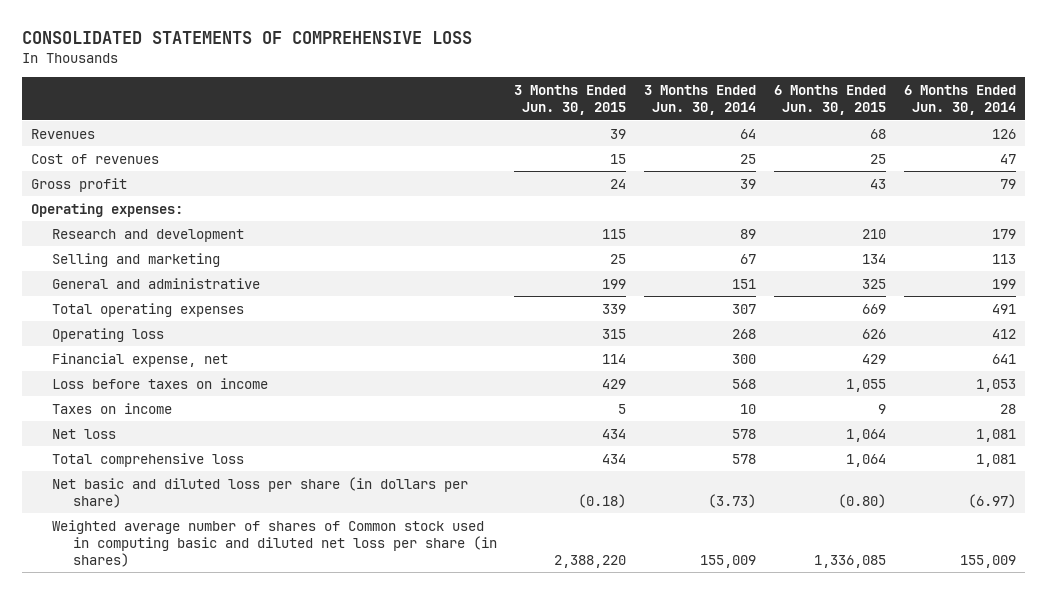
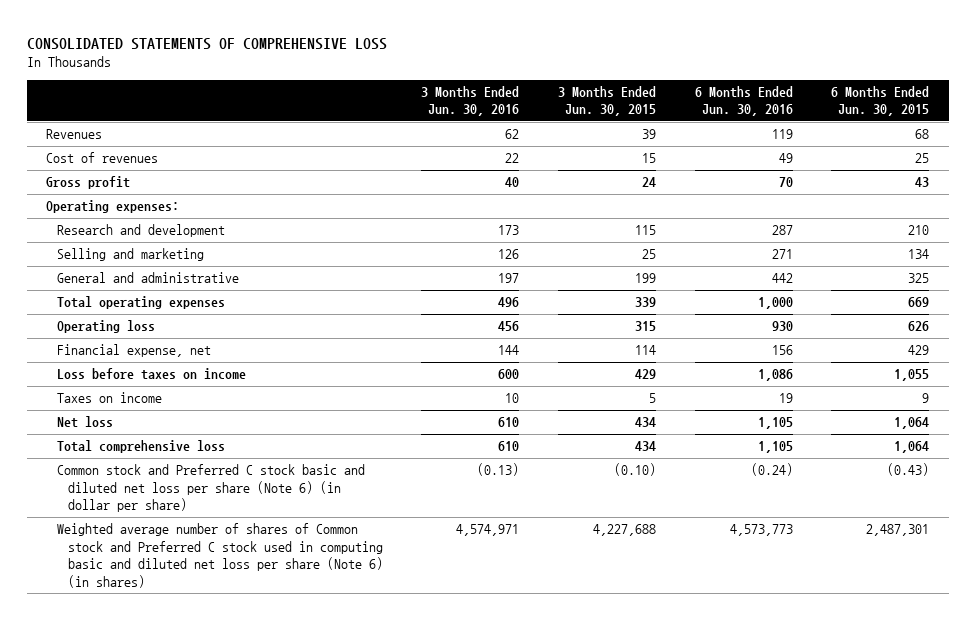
- | 3 Months Ended Jun. 30, 2015 | 3 Months Ended Jun. 30, 2014 | 6 Months Ended Jun. 30, 2015 | 6 Months Ended Jun. 30, 2014
+ | 3 Months Ended Jun. 30, 2016 | 3 Months Ended Jun. 30, 2015 | 6 Months Ended Jun. 30, 2016 | 6 Months Ended Jun. 30, 2015
- Net basic and diluted loss per share (in dollars per share) | (0.18) | (3.73) | (0.80) | (6.97)
- Weighted average number of shares of Common stock used in computing basic and diluted net loss per share (in shares) | 2,388,220 | 155,009 | 1,336,085 | 155,009
+ Common stock and Preferred C stock basic and diluted net loss per share (Note 6) (in dollar per share) | (0.13) | (0.10) | (0.24) | (0.43)
+ Weighted average number of shares of Common stock and Preferred C stock used in computing basic and diluted net loss per share (Note 6) (in shares) | 4,574,971 | 4,227,688 | 4,573,773 | 2,487,301

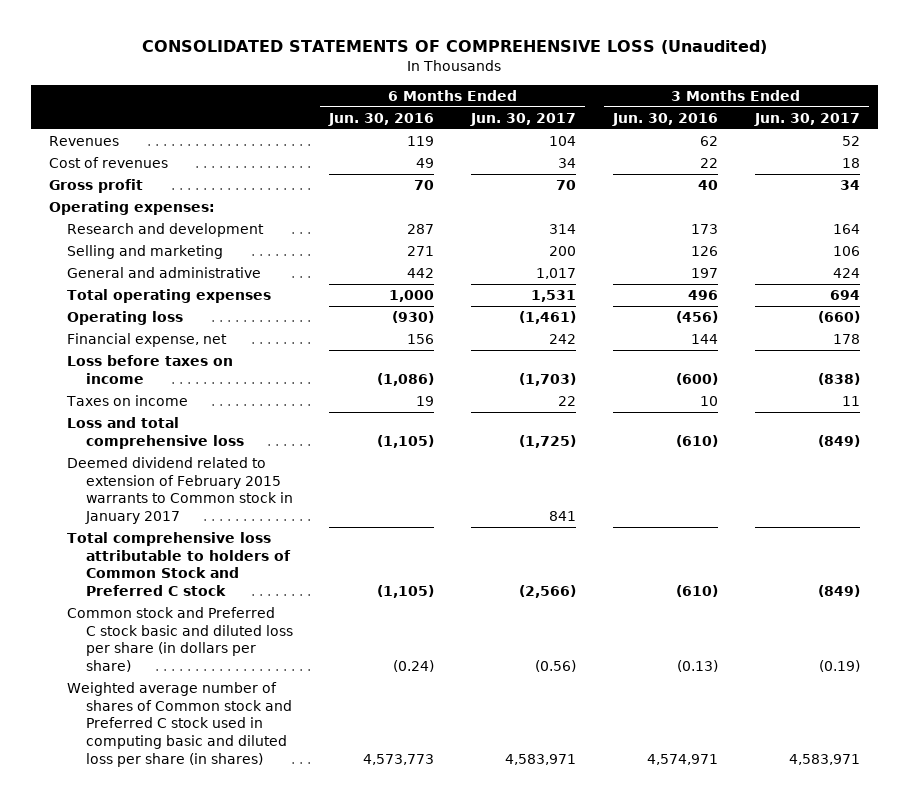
- CONSOLIDATED STATEMENTS OF COMPREHENSIVE LOSS
+ CONSOLIDATED STATEMENTS OF COMPREHENSIVE LOSS (Unaudited)
- | 3 Months Ended Jun. 30, 2016 | 3 Months Ended Jun. 30, 2015 | 6 Months Ended Jun. 30, 2016 | 6 Months Ended Jun. 30, 2015
+ | 6 Months Ended Jun. 30, 2016 | 6 Months Ended Jun. 30, 2017 | 3 Months Ended Jun. 30, 2016 | 3 Months Ended Jun. 30, 2017
- Operating loss | 456 | 315 | 930 | 626
+ Operating loss | (930) | (1,461) | (456) | (660)
- Loss before taxes on income | 600 | 429 | 1,086 | 1,055
+ Loss before taxes on income | (1,086) | (1,703) | (600) | (838)
- Net loss | 610 | 434 | 1,105 | 1,064
- Total comprehensive loss | 610 | 434 | 1,105 | 1,064
- Common stock and Preferred C stock basic and diluted net loss per share (Note 6) (in dollar per share) | (0.13) | (0.10) | (0.24) | (0.43)
- Weighted average number of shares of Common stock and Preferred C stock used in computing basic and diluted net loss per share (Note 6) (in shares) | 4,574,971 | 4,227,688 | 4,573,773 | 2,487,301
+ Loss and total comprehensive loss | (1,105) | (1,725) | (610) | (849)
+ Deemed dividend related to extension of February 2015 warrants to Common stock in January 2017 | | 841 | |
+ Total comprehensive loss attributable to holders of Common Stock and Preferred C stock | (1,105) | (2,566) | (610) | (849)
+ Common stock and Preferred C stock basic and diluted loss per share (in dollars per share) | (0.24) | (0.56) | (0.13) | (0.19)
+ Weighted average number of shares of Common stock and Preferred C stock used in computing basic and diluted loss per share (in shares) | 4,573,773 | 4,583,971 | 4,574,971 | 4,583,971

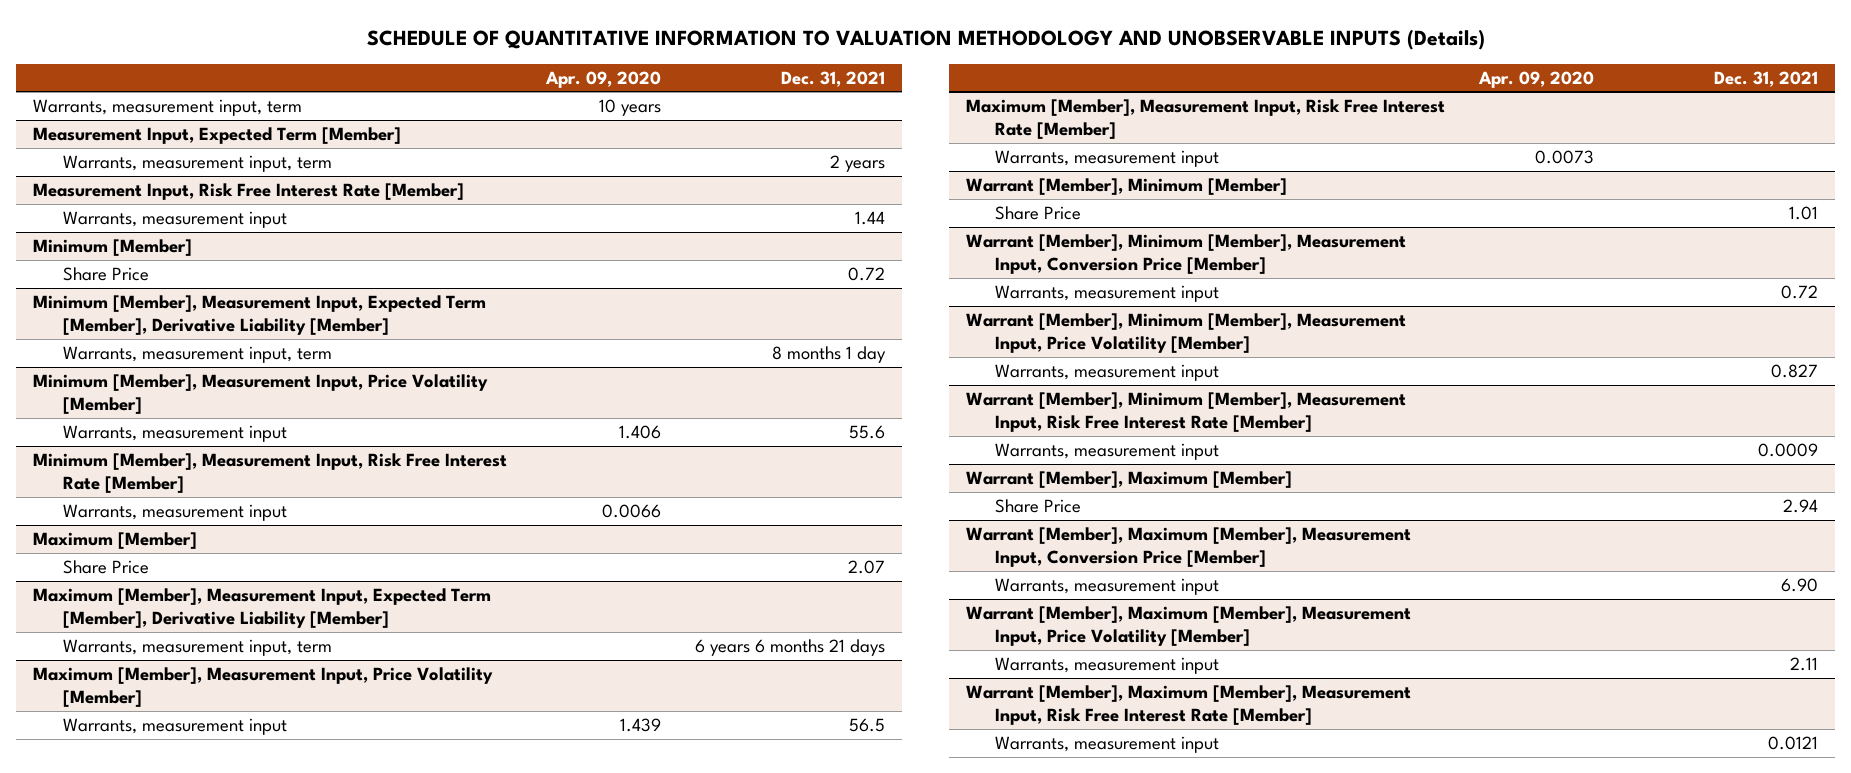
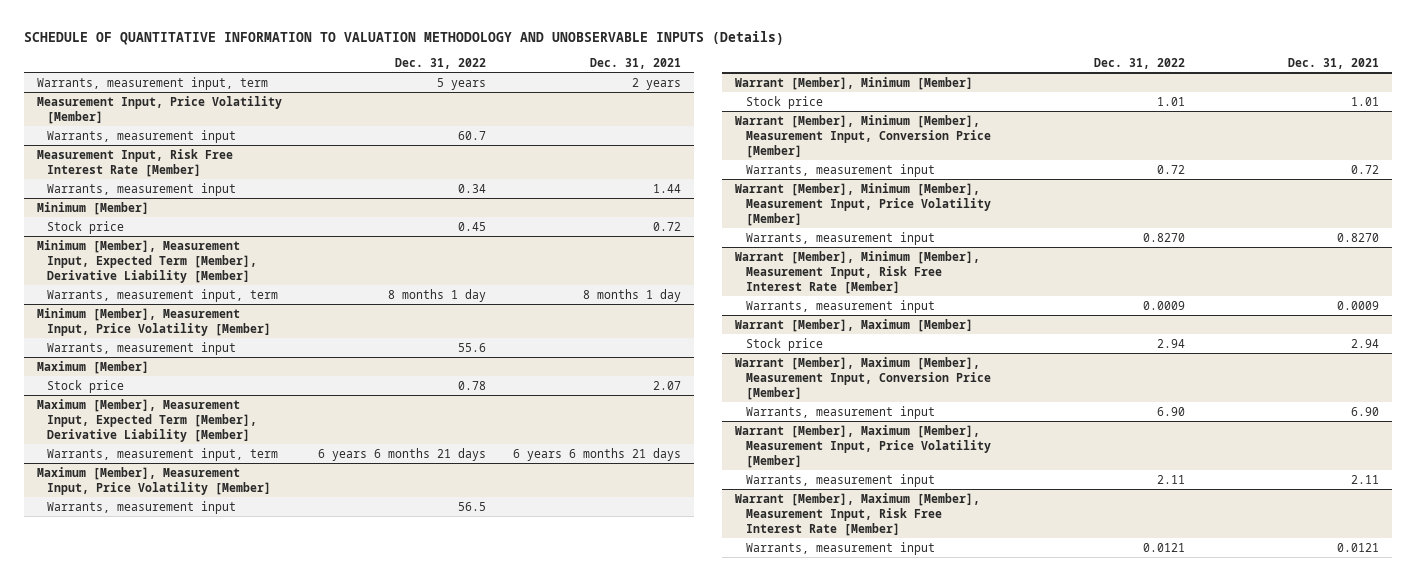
- | Apr. 09, 2020 | Dec. 31, 2021
+ | Dec. 31, 2022 | Dec. 31, 2021
- Warrants, measurement input, term | 10 years |
- Measurement Input, Expected Term [Member]
+ Measurement Input, Price Volatility [Member]
+ Warrants, measurement input | 60.7 |
@ Minimum [Member]
- Share Price | | 0.72
+ Stock price | 0.45 | 0.72
@ Minimum [Member], Measurement Input, Price Volatility [Member]
- Warrants, measurement input | 1.406 | 55.6
- Minimum [Member], Measurement Input, Risk Free Interest Rate [Member]
@ Maximum [Member]
- Share Price | | 2.07
+ Stock price | 0.78 | 2.07
@ Maximum [Member], Measurement Input, Price Volatility [Member]
- Warrants, measurement input | 1.439 | 56.5
- Maximum [Member], Measurement Input, Risk Free Interest Rate [Member]
@ Warrant [Member], Minimum [Member]
- Share Price | | 1.01
+ Stock price | 1.01 | 1.01
@ Warrant [Member], Minimum [Member], Measurement Input, Price Volatility [Member]
- Warrants, measurement input | | 0.827
+ Warrants, measurement input | 0.8270 | 0.8270
@ Warrant [Member], Maximum [Member]
- Share Price | | 2.94
+ Stock price | 2.94 | 2.94

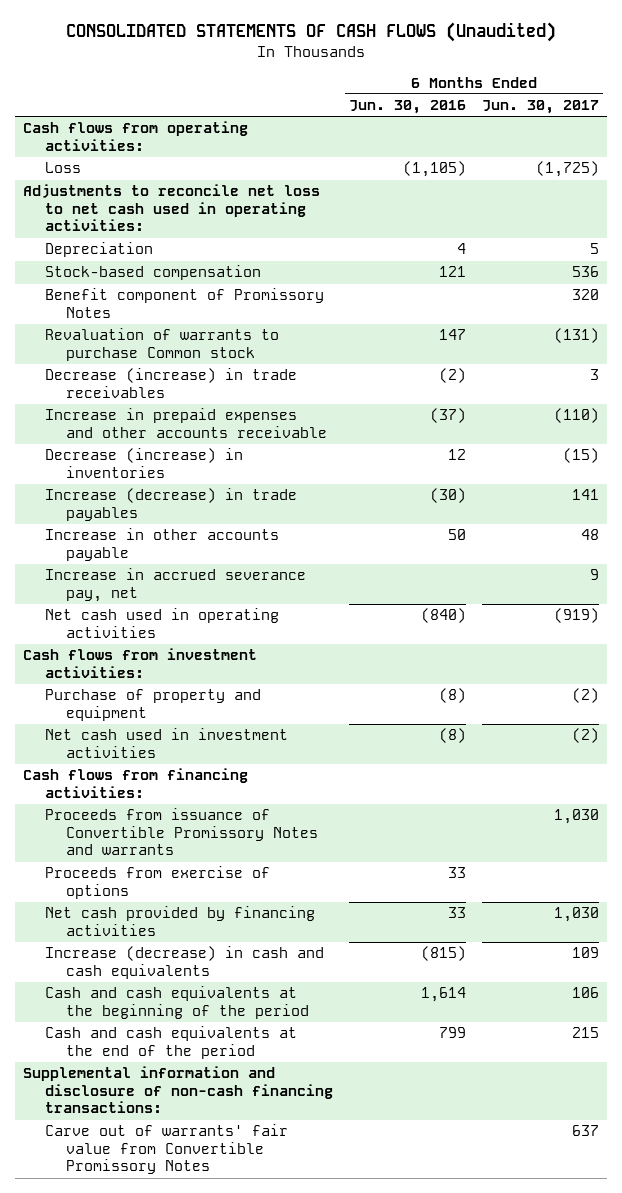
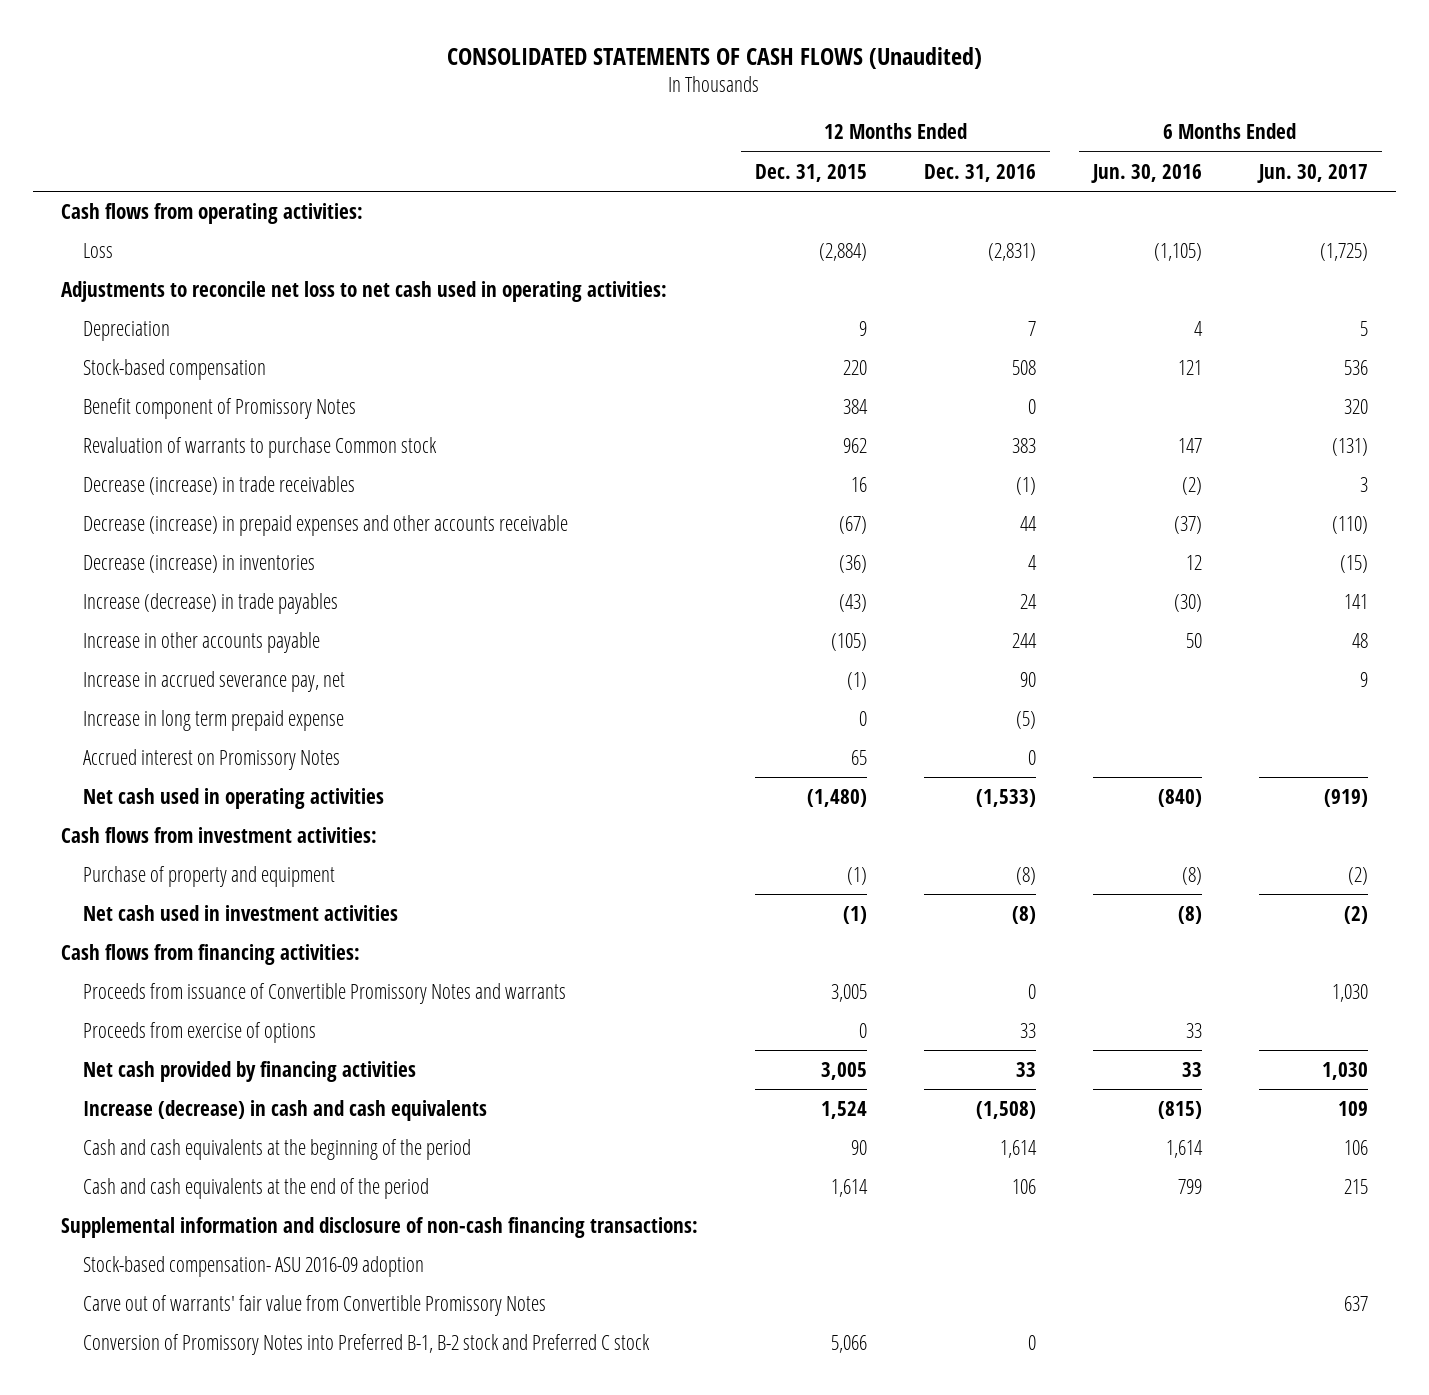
- | 6 Months Ended Jun. 30, 2016 | 6 Months Ended Jun. 30, 2017
+ | 12 Months Ended Dec. 31, 2015 | 12 Months Ended Dec. 31, 2016 | 6 Months Ended Jun. 30, 2016 | 6 Months Ended Jun. 30, 2017
- Increase in prepaid expenses and other accounts receivable | (37) | (110)
+ Decrease (increase) in prepaid expenses and other accounts receivable | (67) | 44 | (37) | (110)
+ Increase in long term prepaid expense | 0 | (5) | |
+ Accrued interest on Promissory Notes | 65 | 0 | |
+ Stock-based compensation- ASU 2016-09 adoption
+ Conversion of Promissory Notes into Preferred B-1, B-2 stock and Preferred C stock | 5,066 | 0 | |

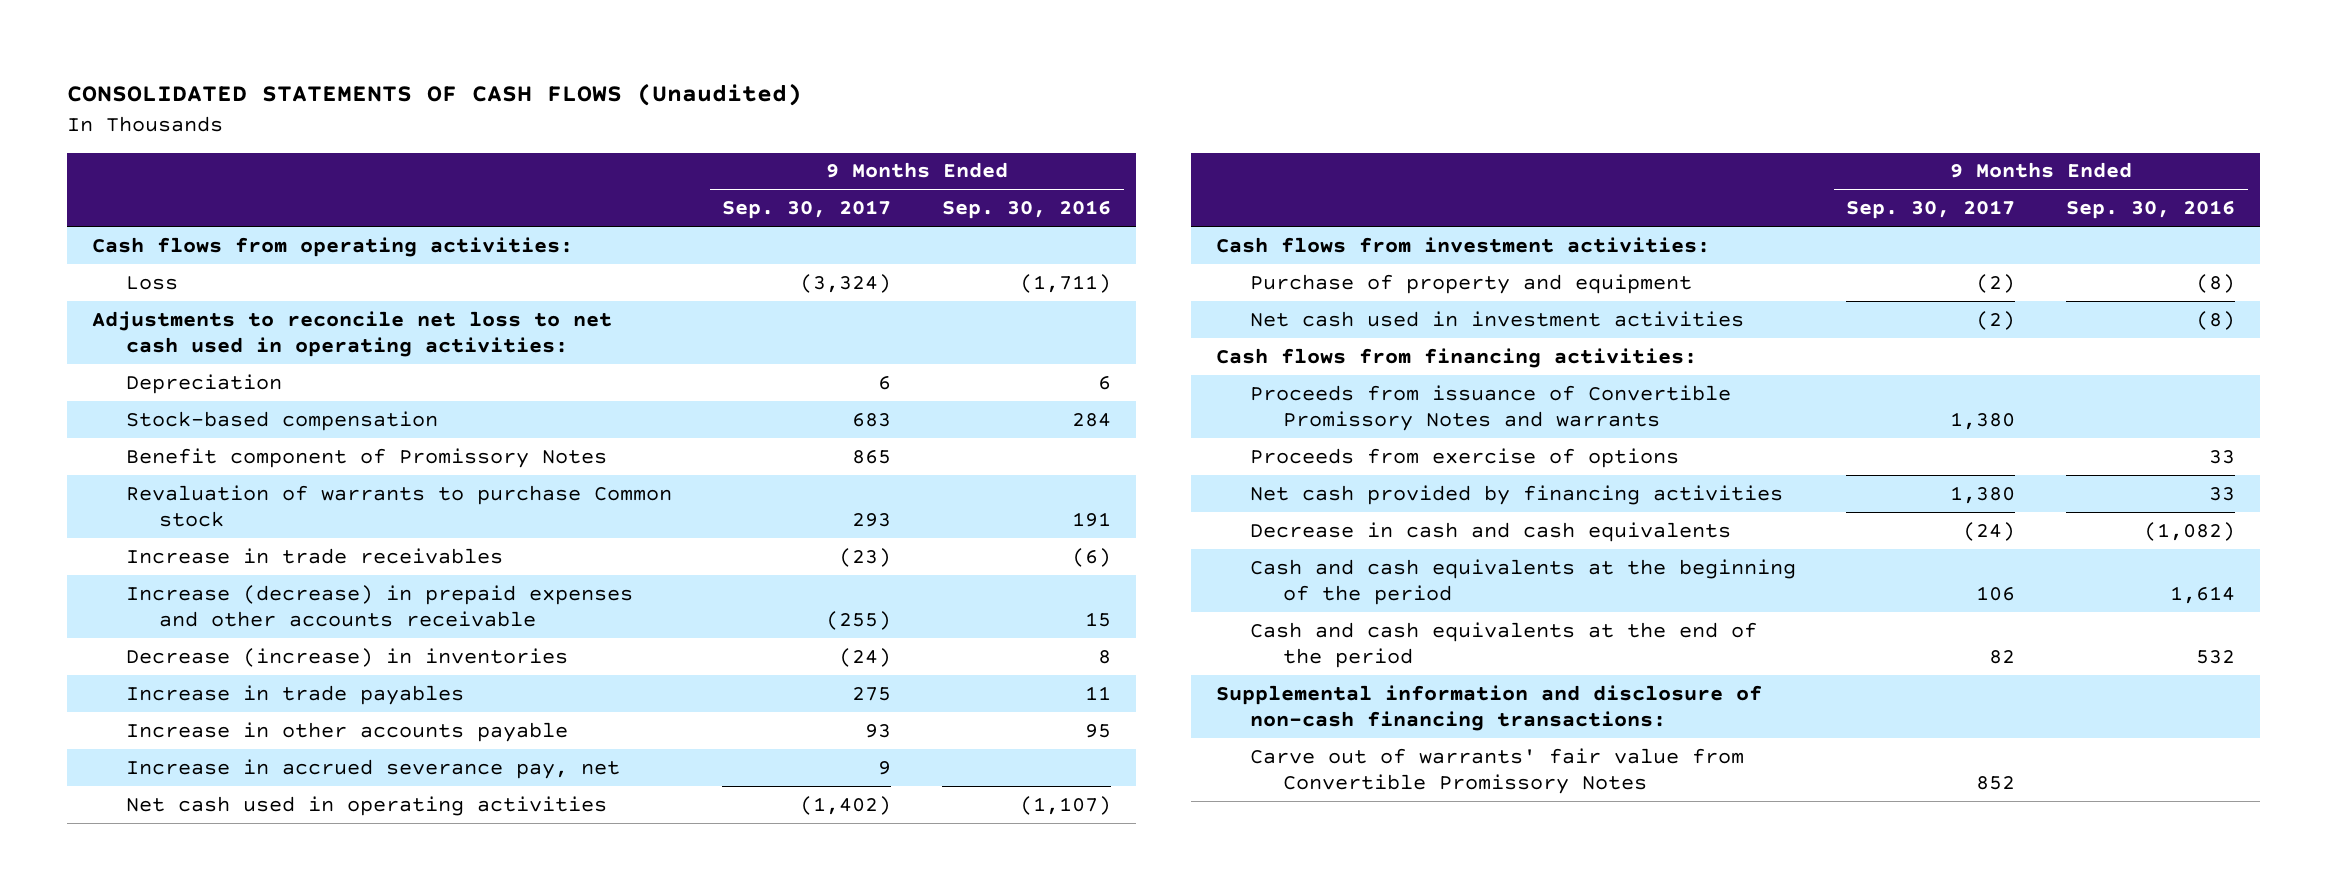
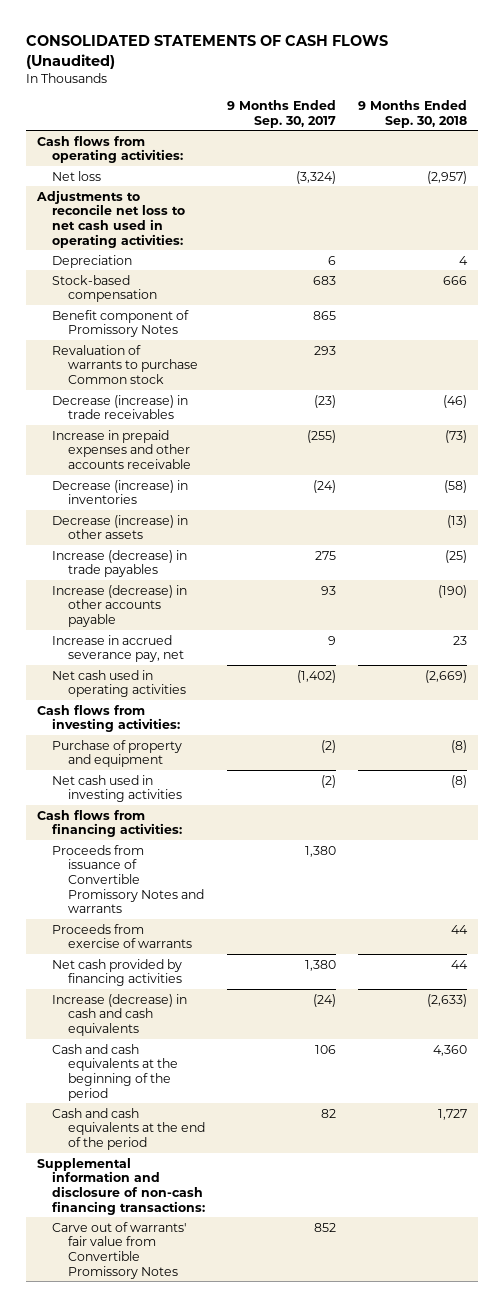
- | 9 Months Ended Sep. 30, 2017 | 9 Months Ended Sep. 30, 2016
+ | 9 Months Ended Sep. 30, 2017 | 9 Months Ended Sep. 30, 2018
- Loss | (3,324) | (1,711)
+ Net loss | (3,324) | (2,957)
- Increase in trade receivables | (23) | (6)
- Increase (decrease) in prepaid expenses and other accounts receivable | (255) | 15
+ Decrease (increase) in trade receivables | (23) | (46)
+ Increase in prepaid expenses and other accounts receivable | (255) | (73)
- Increase in trade payables | 275 | 11
- Increase in other accounts payable | 93 | 95
+ Decrease (increase) in other assets | | (13)
+ Increase (decrease) in trade payables | 275 | (25)
+ Increase (decrease) in other accounts payable | 93 | (190)
- Cash flows from investment activities:
+ Cash flows from investing activities:
- Net cash used in investment activities | (2) | (8)
+ Net cash used in investing activities | (2) | (8)
- Proceeds from exercise of options | | 33
+ Proceeds from exercise of warrants | | 44
- Decrease in cash and cash equivalents | (24) | (1,082)
+ Increase (decrease) in cash and cash equivalents | (24) | (2,633)

